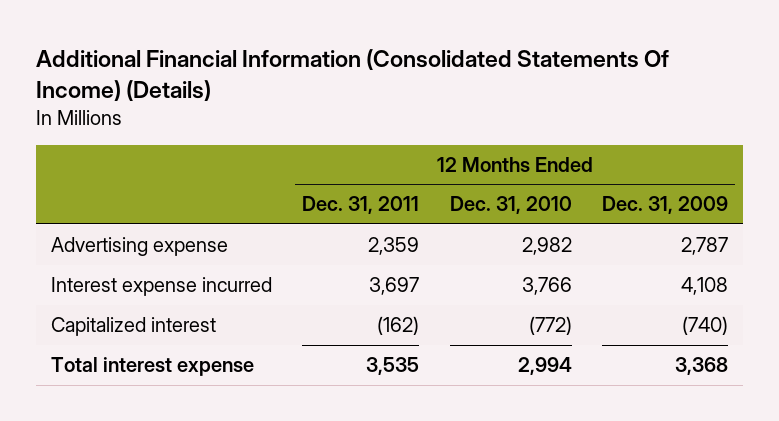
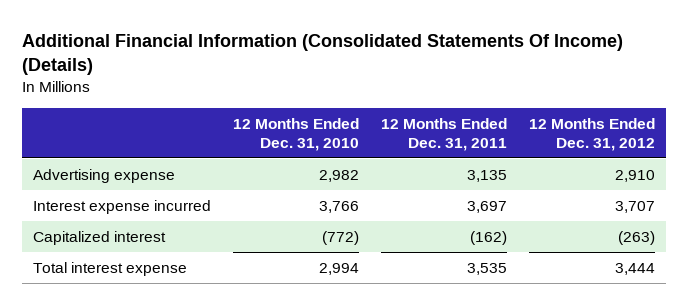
- | 12 Months Ended Dec. 31, 2011 | 12 Months Ended Dec. 31, 2010 | 12 Months Ended Dec. 31, 2009
+ | 12 Months Ended Dec. 31, 2010 | 12 Months Ended Dec. 31, 2011 | 12 Months Ended Dec. 31, 2012
- Advertising expense | 2,359 | 2,982 | 2,787
+ Advertising expense | 2,982 | 3,135 | 2,910

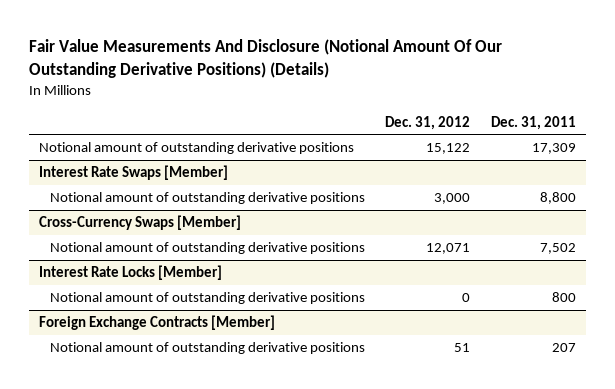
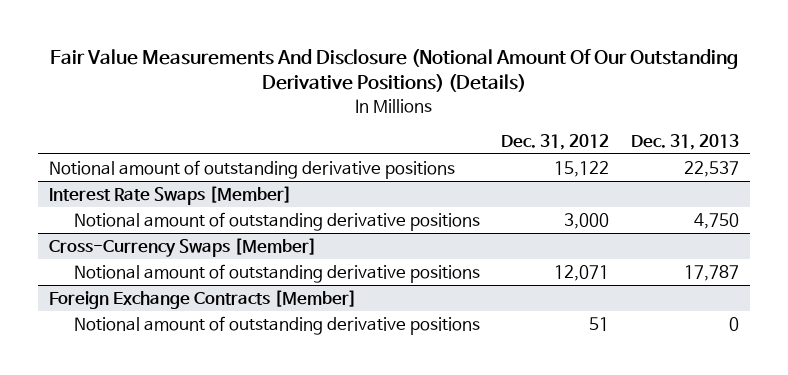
- | Dec. 31, 2012 | Dec. 31, 2011
+ | Dec. 31, 2012 | Dec. 31, 2013
- Interest Rate Locks [Member]
- Notional amount of outstanding derivative positions | 0 | 800

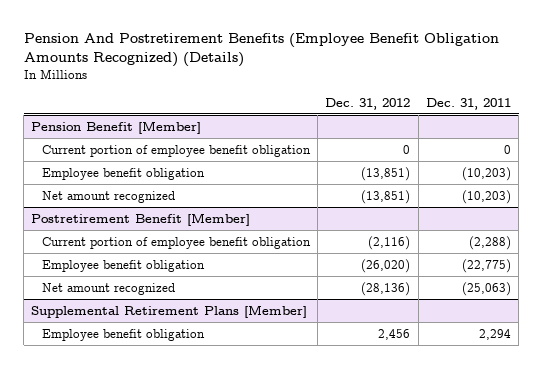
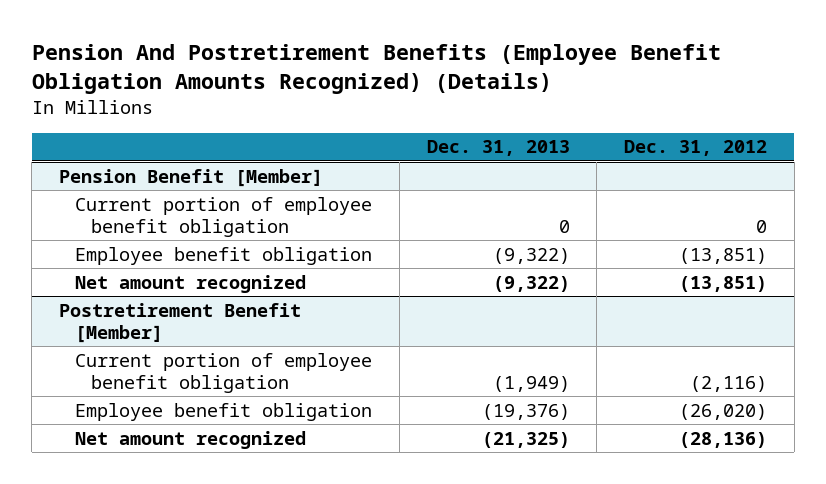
- | Dec. 31, 2012 | Dec. 31, 2011
+ | Dec. 31, 2013 | Dec. 31, 2012
- Supplemental Retirement Plans [Member]
- Employee benefit obligation | 2,456 | 2,294

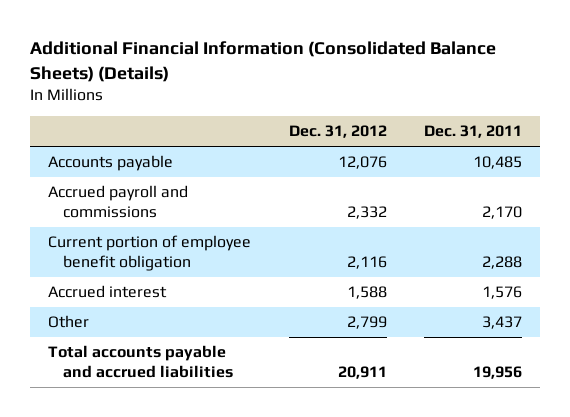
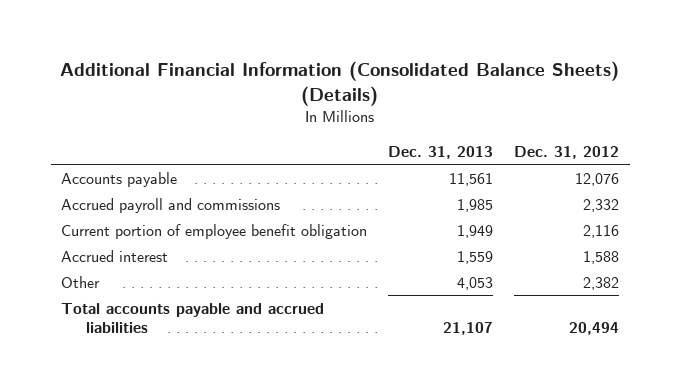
- | Dec. 31, 2012 | Dec. 31, 2011
+ | Dec. 31, 2013 | Dec. 31, 2012
- Other | 2,799 | 3,437
- Total accounts payable and accrued liabilities | 20,911 | 19,956
+ Other | 4,053 | 2,382
+ Total accounts payable and accrued liabilities | 21,107 | 20,494

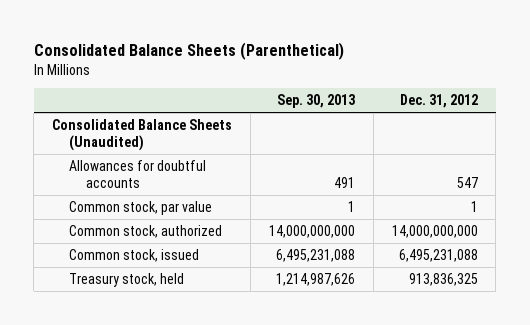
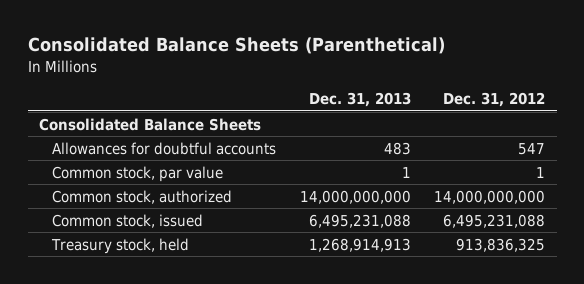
- | Sep. 30, 2013 | Dec. 31, 2012
+ | Dec. 31, 2013 | Dec. 31, 2012
- Consolidated Balance Sheets (Unaudited)
+ Consolidated Balance Sheets

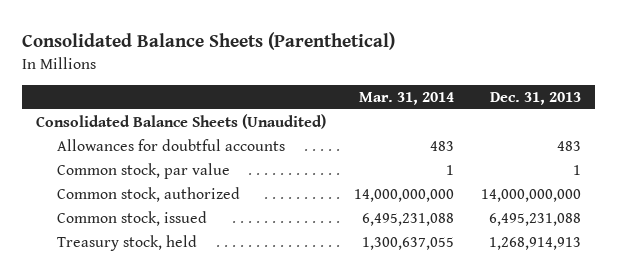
- | Dec. 31, 2013 | Dec. 31, 2012
+ | Mar. 31, 2014 | Dec. 31, 2013
- Consolidated Balance Sheets
+ Consolidated Balance Sheets (Unaudited)

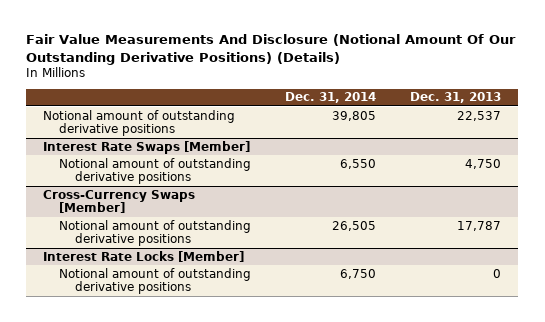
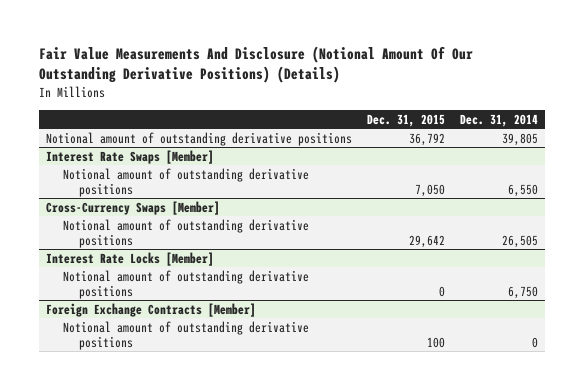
- | Dec. 31, 2014 | Dec. 31, 2013
+ | Dec. 31, 2015 | Dec. 31, 2014
+ Foreign Exchange Contracts [Member]
+ Notional amount of outstanding derivative positions | 100 | 0

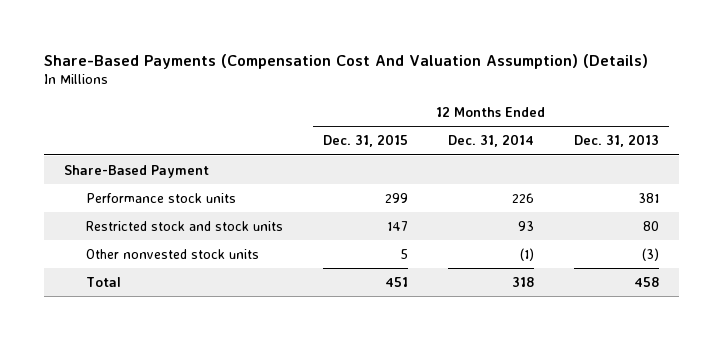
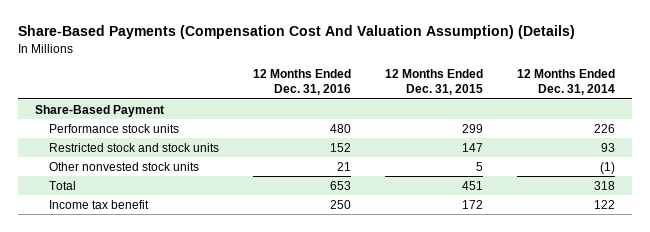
- | 12 Months Ended Dec. 31, 2015 | 12 Months Ended Dec. 31, 2014 | 12 Months Ended Dec. 31, 2013
+ | 12 Months Ended Dec. 31, 2016 | 12 Months Ended Dec. 31, 2015 | 12 Months Ended Dec. 31, 2014
+ Income tax benefit | 250 | 172 | 122

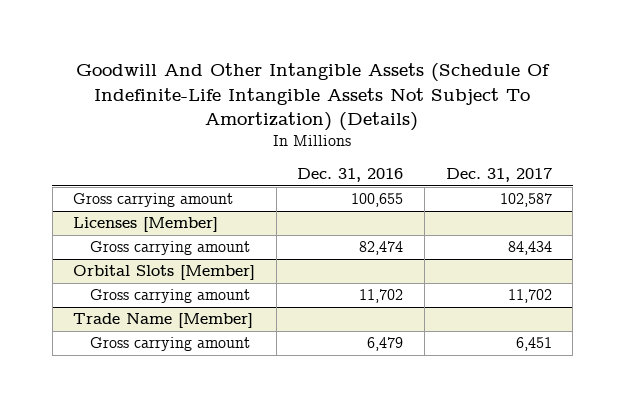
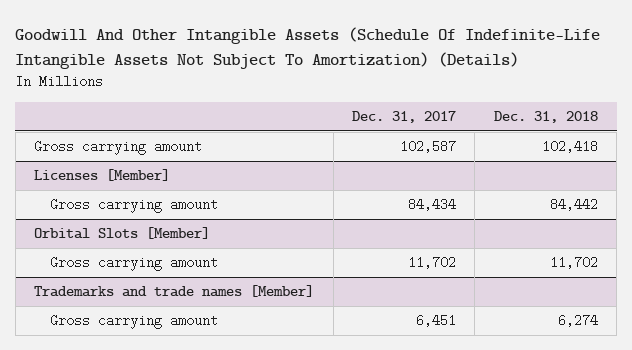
- | Dec. 31, 2016 | Dec. 31, 2017
+ | Dec. 31, 2017 | Dec. 31, 2018
- Trade Name [Member]
+ Trademarks and trade names [Member]

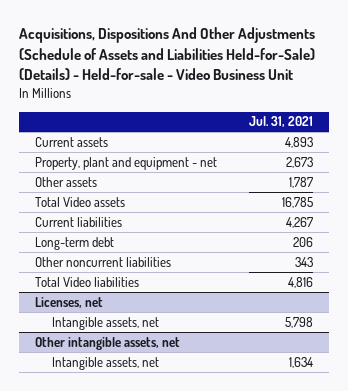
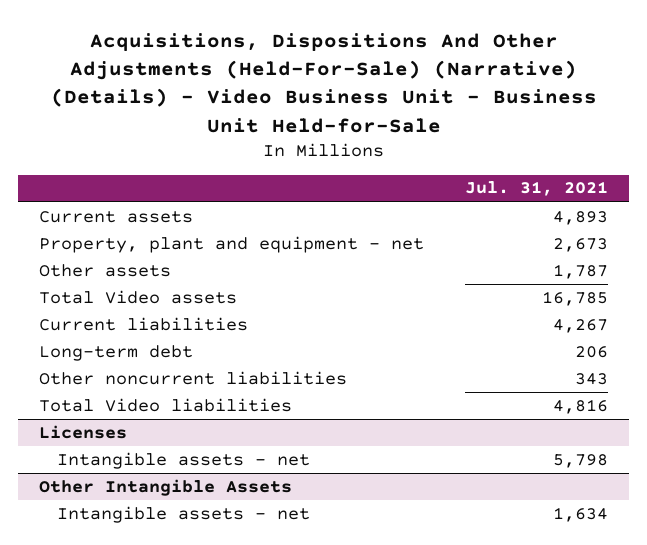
- Acquisitions, Dispositions And Other Adjustments (Schedule of Assets and Liabilities Held-for-Sale) (Details) - Held-for-sale - Video Business Unit
+ Acquisitions, Dispositions And Other Adjustments (Held-For-Sale) (Narrative) (Details) - Video Business Unit - Business Unit Held-for-Sale
- Licenses, net
- Intangible assets, net | 5,798
- Other intangible assets, net
- Intangible assets, net | 1,634
+ Licenses
+ Intangible assets - net | 5,798
+ Other Intangible Assets
+ Intangible assets - net | 1,634

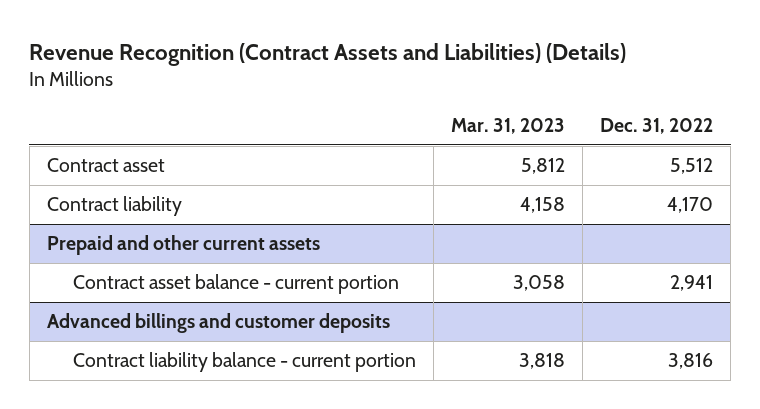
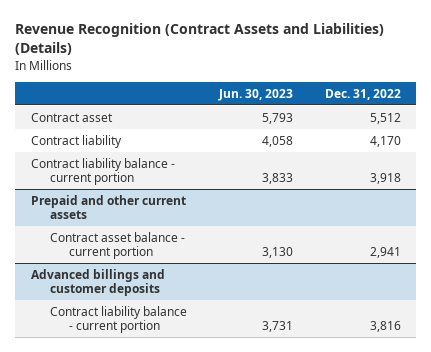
- | Mar. 31, 2023 | Dec. 31, 2022
+ | Jun. 30, 2023 | Dec. 31, 2022
+ Contract liability balance - current portion | 3,833 | 3,918

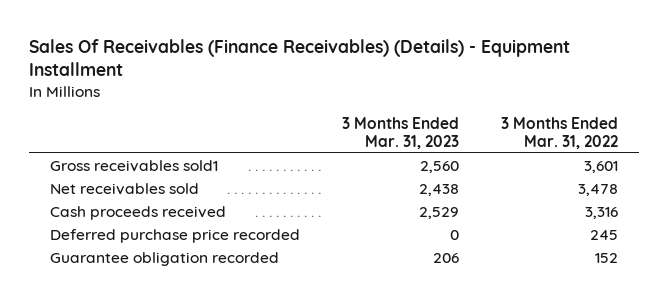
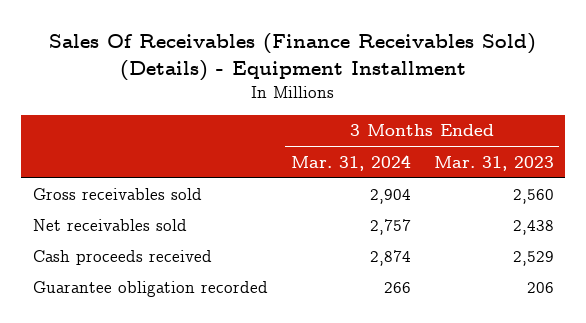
- Sales Of Receivables (Finance Receivables) (Details) - Equipment Installment
+ Sales Of Receivables (Finance Receivables Sold) (Details) - Equipment Installment
- | 3 Months Ended Mar. 31, 2023 | 3 Months Ended Mar. 31, 2022
+ | 3 Months Ended Mar. 31, 2024 | 3 Months Ended Mar. 31, 2023
- Gross receivables sold1 | 2,560 | 3,601
+ Gross receivables sold | 2,904 | 2,560
- Deferred purchase price recorded | 0 | 245

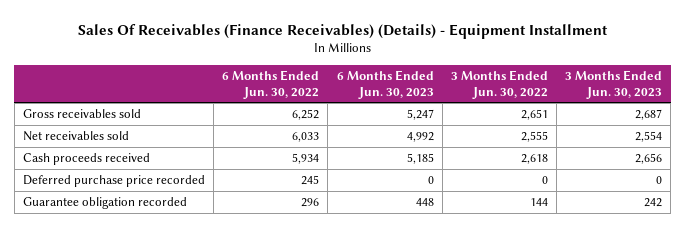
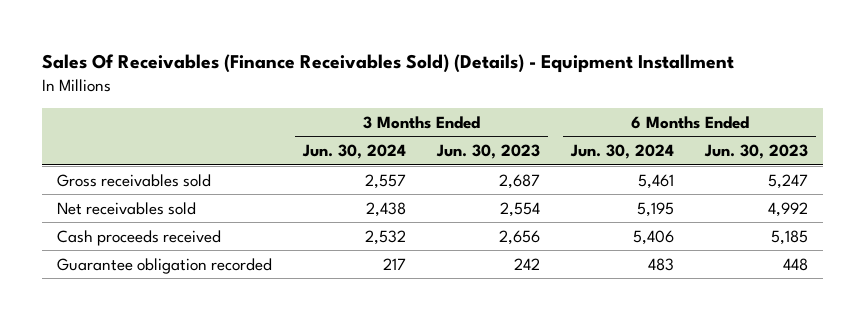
- Sales Of Receivables (Finance Receivables) (Details) - Equipment Installment
+ Sales Of Receivables (Finance Receivables Sold) (Details) - Equipment Installment
- | 6 Months Ended Jun. 30, 2022 | 6 Months Ended Jun. 30, 2023 | 3 Months Ended Jun. 30, 2022 | 3 Months Ended Jun. 30, 2023
+ | 3 Months Ended Jun. 30, 2024 | 3 Months Ended Jun. 30, 2023 | 6 Months Ended Jun. 30, 2024 | 6 Months Ended Jun. 30, 2023
- Deferred purchase price recorded | 245 | 0 | 0 | 0

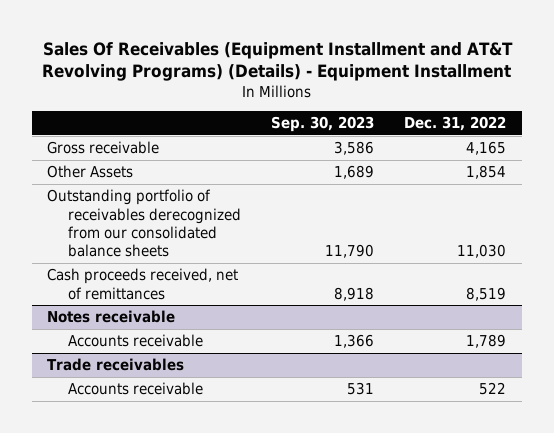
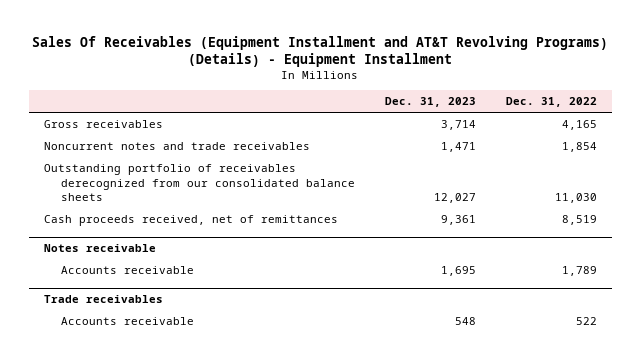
- | Sep. 30, 2023 | Dec. 31, 2022
+ | Dec. 31, 2023 | Dec. 31, 2022
- Gross receivable | 3,586 | 4,165
- Other Assets | 1,689 | 1,854
+ Gross receivables | 3,714 | 4,165
+ Noncurrent notes and trade receivables | 1,471 | 1,854

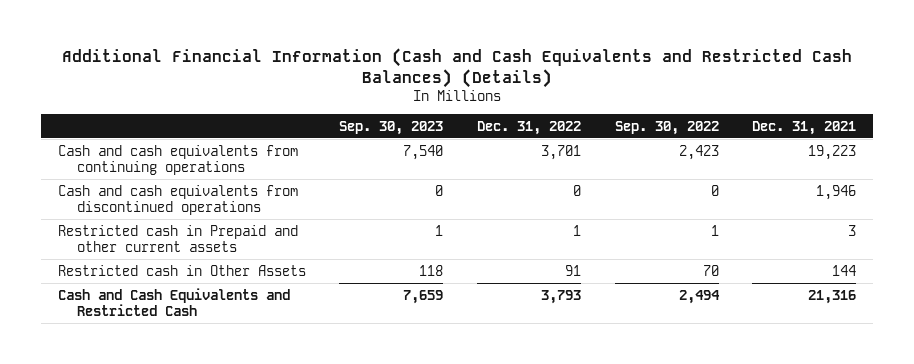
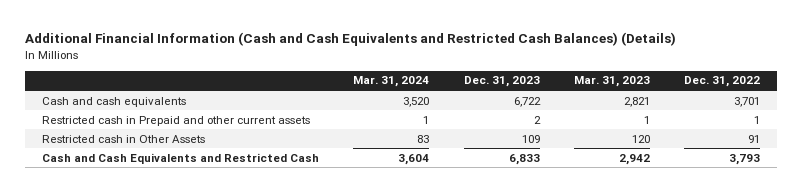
- | Sep. 30, 2023 | Dec. 31, 2022 | Sep. 30, 2022 | Dec. 31, 2021
+ | Mar. 31, 2024 | Dec. 31, 2023 | Mar. 31, 2023 | Dec. 31, 2022
- Cash and cash equivalents from continuing operations | 7,540 | 3,701 | 2,423 | 19,223
- Cash and cash equivalents from discontinued operations | 0 | 0 | 0 | 1,946
+ Cash and cash equivalents | 3,520 | 6,722 | 2,821 | 3,701

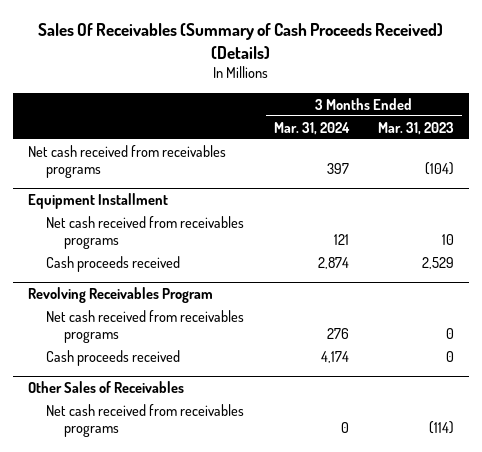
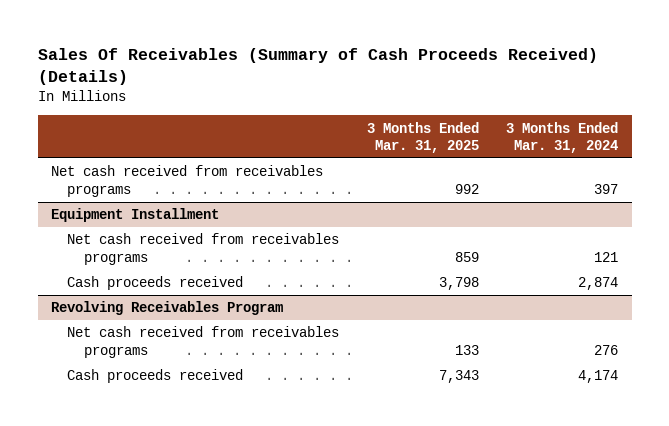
- | 3 Months Ended Mar. 31, 2024 | 3 Months Ended Mar. 31, 2023
+ | 3 Months Ended Mar. 31, 2025 | 3 Months Ended Mar. 31, 2024
- Other Sales of Receivables
- Net cash received from receivables programs | 0 | (114)

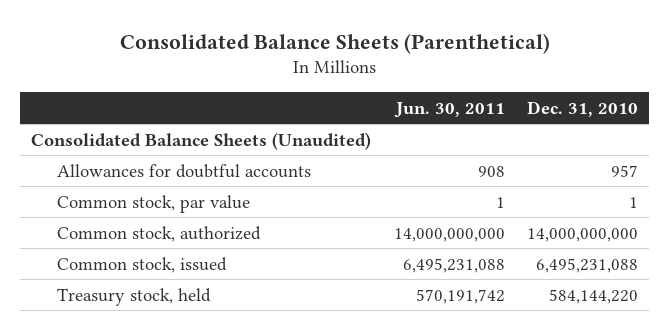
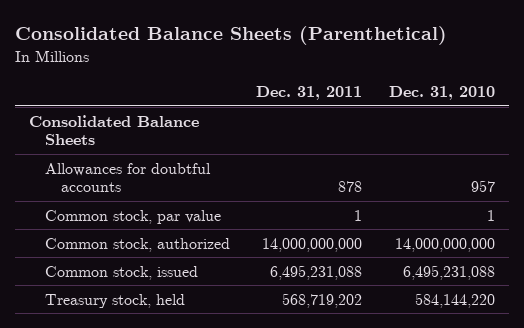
- | Jun. 30, 2011 | Dec. 31, 2010
+ | Dec. 31, 2011 | Dec. 31, 2010
- Consolidated Balance Sheets (Unaudited)
+ Consolidated Balance Sheets

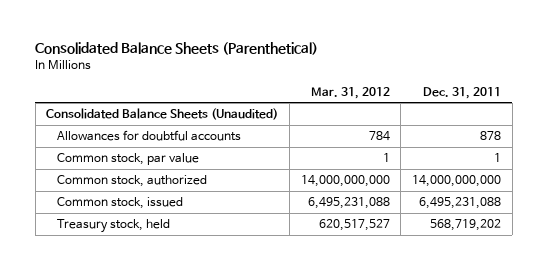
- | Dec. 31, 2011 | Dec. 31, 2010
+ | Mar. 31, 2012 | Dec. 31, 2011
- Consolidated Balance Sheets
+ Consolidated Balance Sheets (Unaudited)

